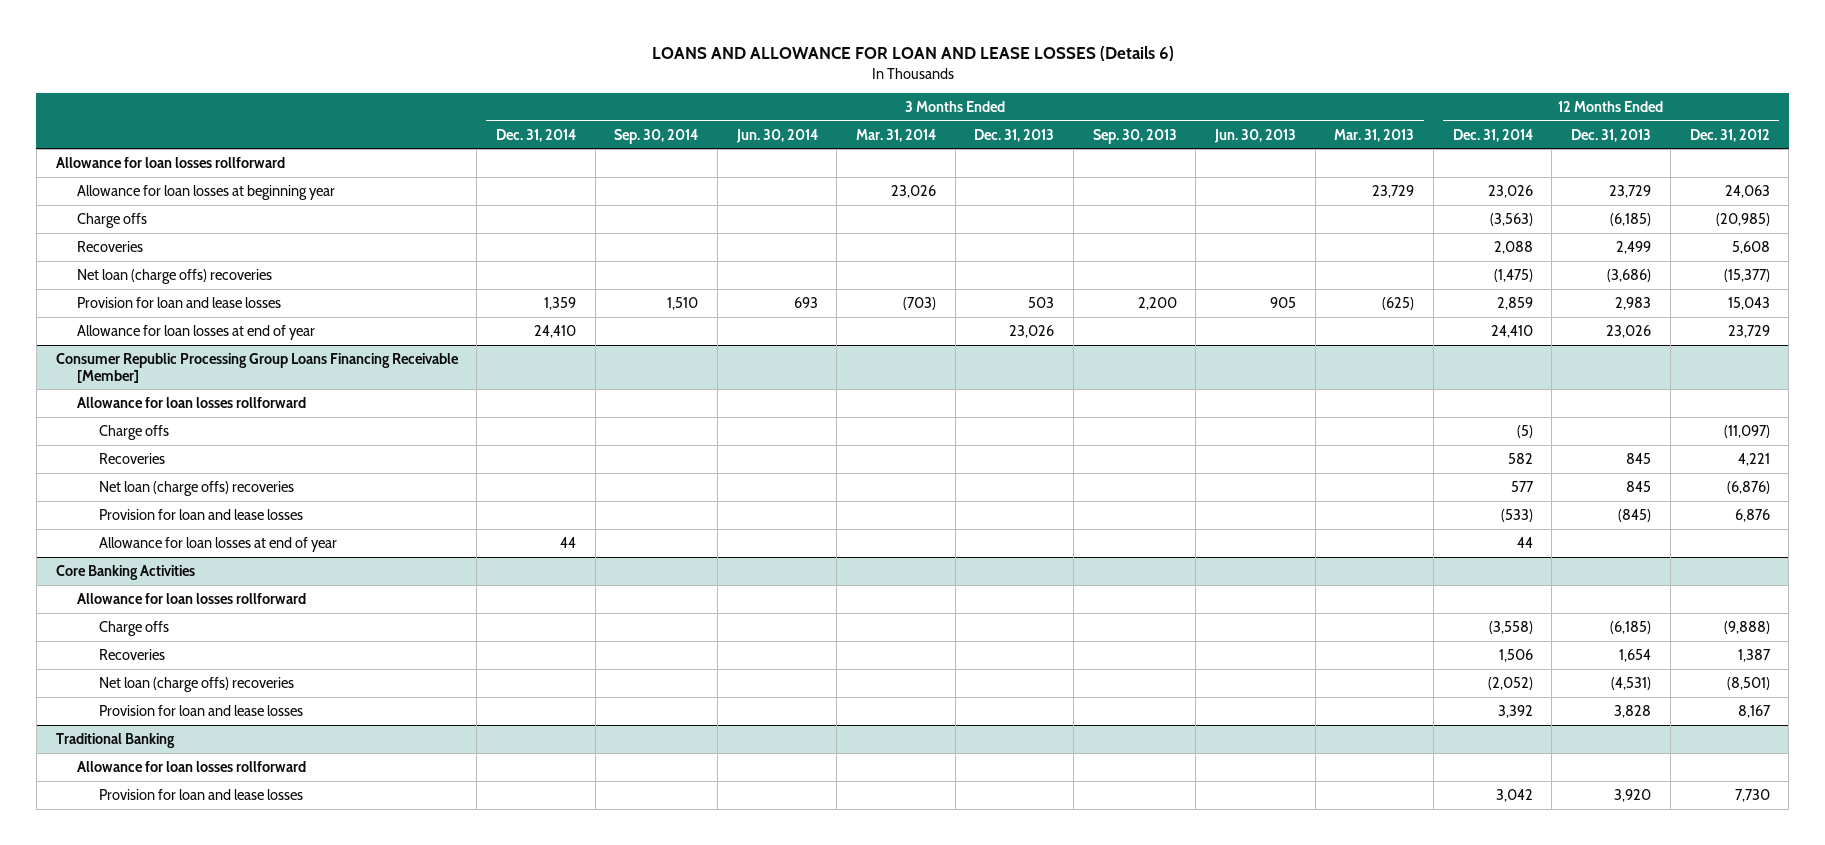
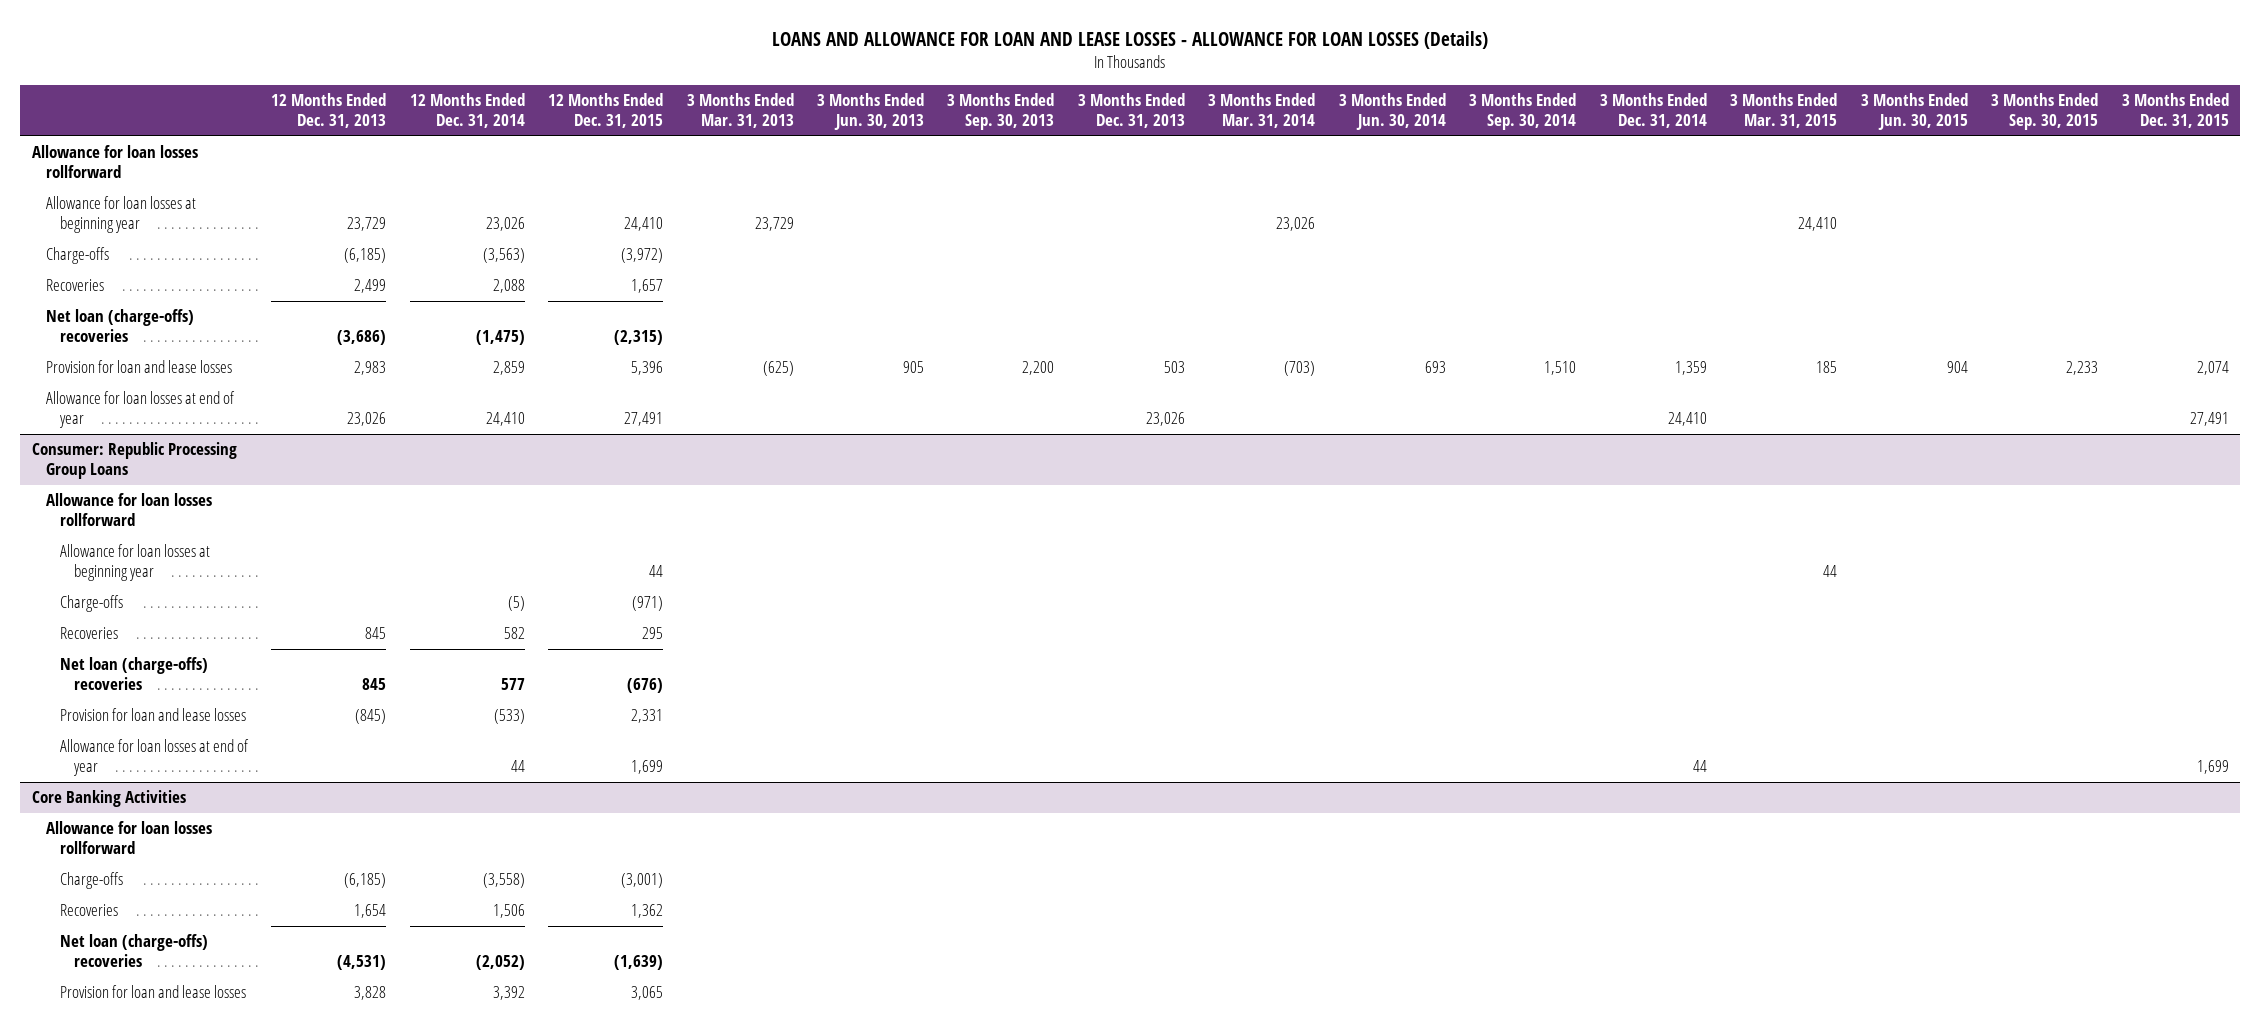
- LOANS AND ALLOWANCE FOR LOAN AND LEASE LOSSES (Details 6)
+ LOANS AND ALLOWANCE FOR LOAN AND LEASE LOSSES - ALLOWANCE FOR LOAN LOSSES (Details)
- | 3 Months Ended Dec. 31, 2014 | 3 Months Ended Sep. 30, 2014 | 3 Months Ended Jun. 30, 2014 | 3 Months Ended Mar. 31, 2014 | 3 Months Ended Dec. 31, 2013 | 3 Months Ended Sep. 30, 2013 | 3 Months Ended Jun. 30, 2013 | 3 Months Ended Mar. 31, 2013 | 12 Months Ended Dec. 31, 2014 | 12 Months Ended Dec. 31, 2013 | 12 Months Ended Dec. 31, 2012
+ | 12 Months Ended Dec. 31, 2013 | 12 Months Ended Dec. 31, 2014 | 12 Months Ended Dec. 31, 2015 | 3 Months Ended Mar. 31, 2013 | 3 Months Ended Jun. 30, 2013 | 3 Months Ended Sep. 30, 2013 | 3 Months Ended Dec. 31, 2013 | 3 Months Ended Mar. 31, 2014 | 3 Months Ended Jun. 30, 2014 | 3 Months Ended Sep. 30, 2014 | 3 Months Ended Dec. 31, 2014 | 3 Months Ended Mar. 31, 2015 | 3 Months Ended Jun. 30, 2015 | 3 Months Ended Sep. 30, 2015 | 3 Months Ended Dec. 31, 2015
- Charge offs | | | | | | | | | (3,563) | (6,185) | (20,985)
+ Charge-offs | (6,185) | (3,563) | (3,972) | | | | | | | | | | | |
- Net loan (charge offs) recoveries | | | | | | | | | (1,475) | (3,686) | (15,377)
+ Net loan (charge-offs) recoveries | (3,686) | (1,475) | (2,315) | | | | | | | | | | | |
- Consumer Republic Processing Group Loans Financing Receivable [Member]
+ Consumer: Republic Processing Group Loans
- Charge offs | | | | | | | | | (5) | | (11,097)
+ Allowance for loan losses at beginning year | | | 44 | | | | | | | | | 44 | | |
+ Charge-offs | | (5) | (971) | | | | | | | | | | | |
- Net loan (charge offs) recoveries | | | | | | | | | 577 | 845 | (6,876)
+ Net loan (charge-offs) recoveries | 845 | 577 | (676) | | | | | | | | | | | |
@ Core Banking Activities
- Charge offs | | | | | | | | | (3,558) | (6,185) | (9,888)
+ Charge-offs | (6,185) | (3,558) | (3,001) | | | | | | | | | | | |
- Net loan (charge offs) recoveries | | | | | | | | | (2,052) | (4,531) | (8,501)
+ Net loan (charge-offs) recoveries | (4,531) | (2,052) | (1,639) | | | | | | | | | | | |
- Traditional Banking
- Allowance for loan losses rollforward
- Provision for loan and lease losses | | | | | | | | | 3,042 | 3,920 | 7,730

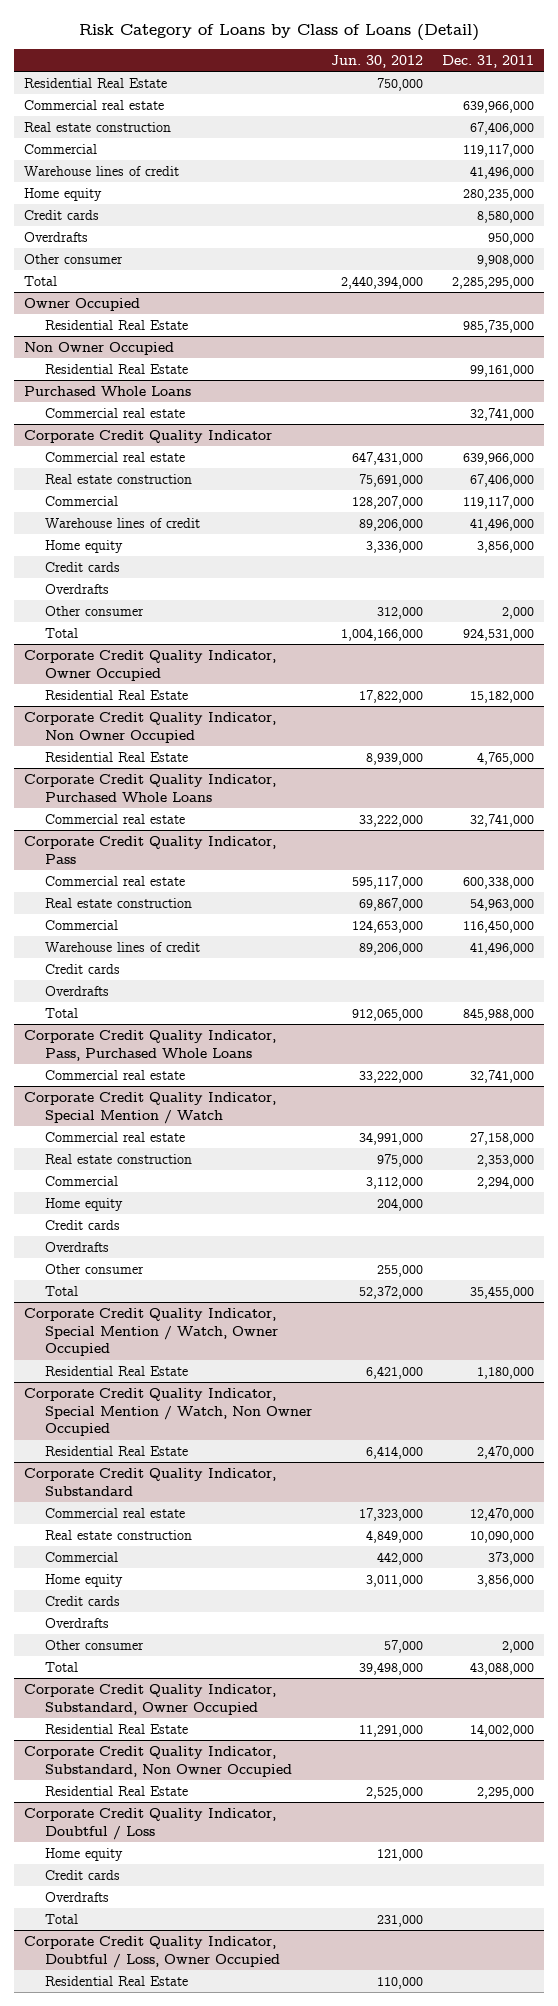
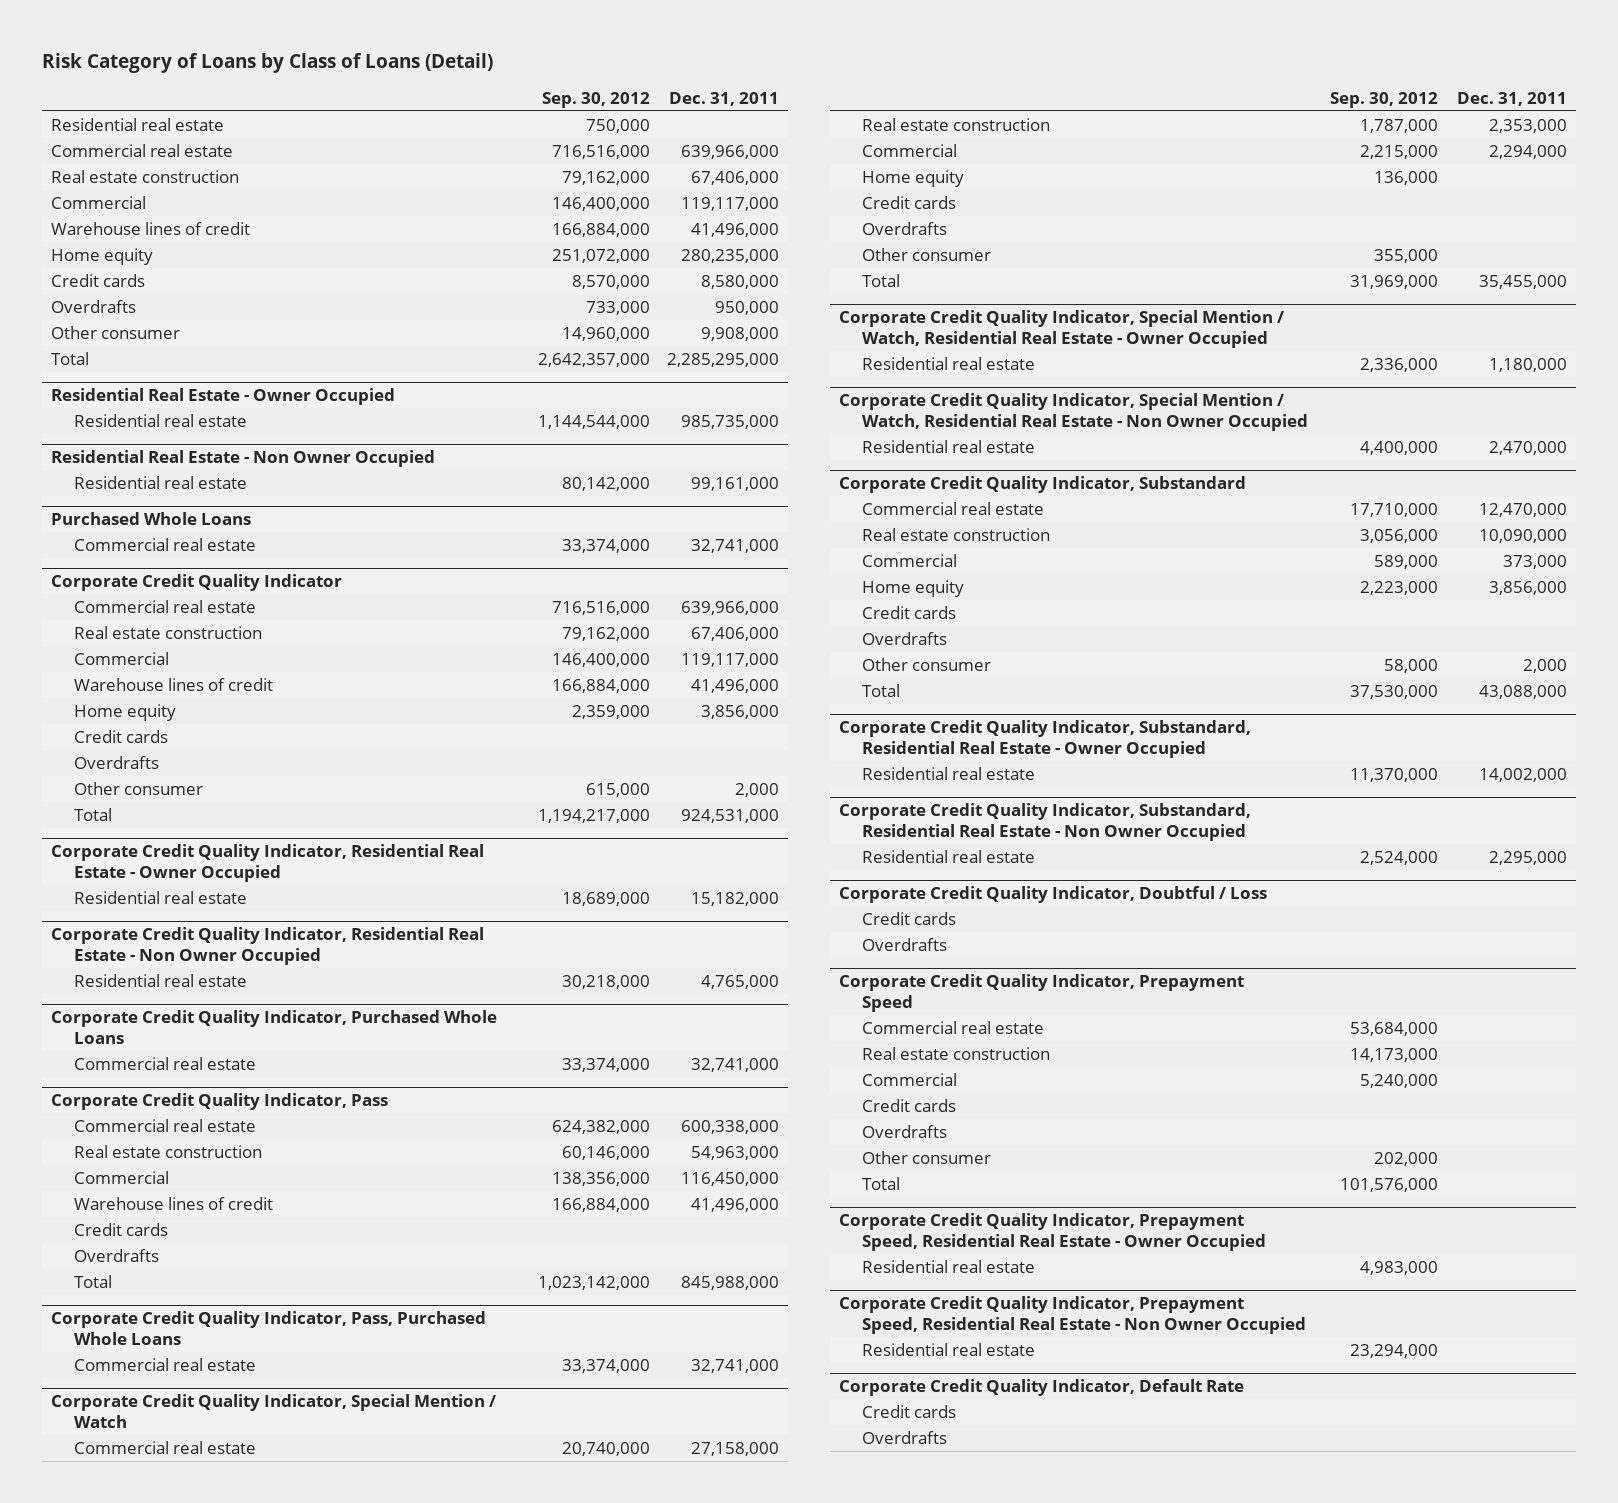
- | Jun. 30, 2012 | Dec. 31, 2011
+ | Sep. 30, 2012 | Dec. 31, 2011
- Residential Real Estate | 750,000 |
+ Residential real estate | 750,000 |
- Owner Occupied
- Residential Real Estate | | 985,735,000
- Non Owner Occupied
- Residential Real Estate | | 99,161,000
+ Residential Real Estate - Owner Occupied
+ Residential real estate | 1,144,544,000 | 985,735,000
+ Residential Real Estate - Non Owner Occupied
+ Residential real estate | 80,142,000 | 99,161,000
- Corporate Credit Quality Indicator, Owner Occupied
- Residential Real Estate | 17,822,000 | 15,182,000
- Corporate Credit Quality Indicator, Non Owner Occupied
- Residential Real Estate | 8,939,000 | 4,765,000
+ Corporate Credit Quality Indicator, Residential Real Estate - Owner Occupied
+ Residential real estate | 18,689,000 | 15,182,000
+ Corporate Credit Quality Indicator, Residential Real Estate - Non Owner Occupied
+ Residential real estate | 30,218,000 | 4,765,000
- Corporate Credit Quality Indicator, Special Mention / Watch, Owner Occupied
- Residential Real Estate | 6,421,000 | 1,180,000
- Corporate Credit Quality Indicator, Special Mention / Watch, Non Owner Occupied
- Residential Real Estate | 6,414,000 | 2,470,000
+ Corporate Credit Quality Indicator, Special Mention / Watch, Residential Real Estate - Owner Occupied
+ Residential real estate | 2,336,000 | 1,180,000
+ Corporate Credit Quality Indicator, Special Mention / Watch, Residential Real Estate - Non Owner Occupied
+ Residential real estate | 4,400,000 | 2,470,000
- Corporate Credit Quality Indicator, Substandard, Owner Occupied
- Residential Real Estate | 11,291,000 | 14,002,000
- Corporate Credit Quality Indicator, Substandard, Non Owner Occupied
- Residential Real Estate | 2,525,000 | 2,295,000
+ Corporate Credit Quality Indicator, Substandard, Residential Real Estate - Owner Occupied
+ Residential real estate | 11,370,000 | 14,002,000
+ Corporate Credit Quality Indicator, Substandard, Residential Real Estate - Non Owner Occupied
+ Residential real estate | 2,524,000 | 2,295,000
@ Corporate Credit Quality Indicator, Doubtful / Loss
- Home equity | 121,000 |
+ Corporate Credit Quality Indicator, Prepayment Speed
+ Commercial real estate | 53,684,000 |
+ Real estate construction | 14,173,000 |
+ Commercial | 5,240,000 |
+ Credit cards
+ Overdrafts
+ Other consumer | 202,000 |
- Corporate Credit Quality Indicator, Doubtful / Loss, Owner Occupied
- Residential Real Estate | 110,000 |
+ Corporate Credit Quality Indicator, Prepayment Speed, Residential Real Estate - Owner Occupied
+ Residential real estate | 4,983,000 |
+ Corporate Credit Quality Indicator, Prepayment Speed, Residential Real Estate - Non Owner Occupied
+ Residential real estate | 23,294,000 |
+ Corporate Credit Quality Indicator, Default Rate
+ Credit cards
+ Overdrafts

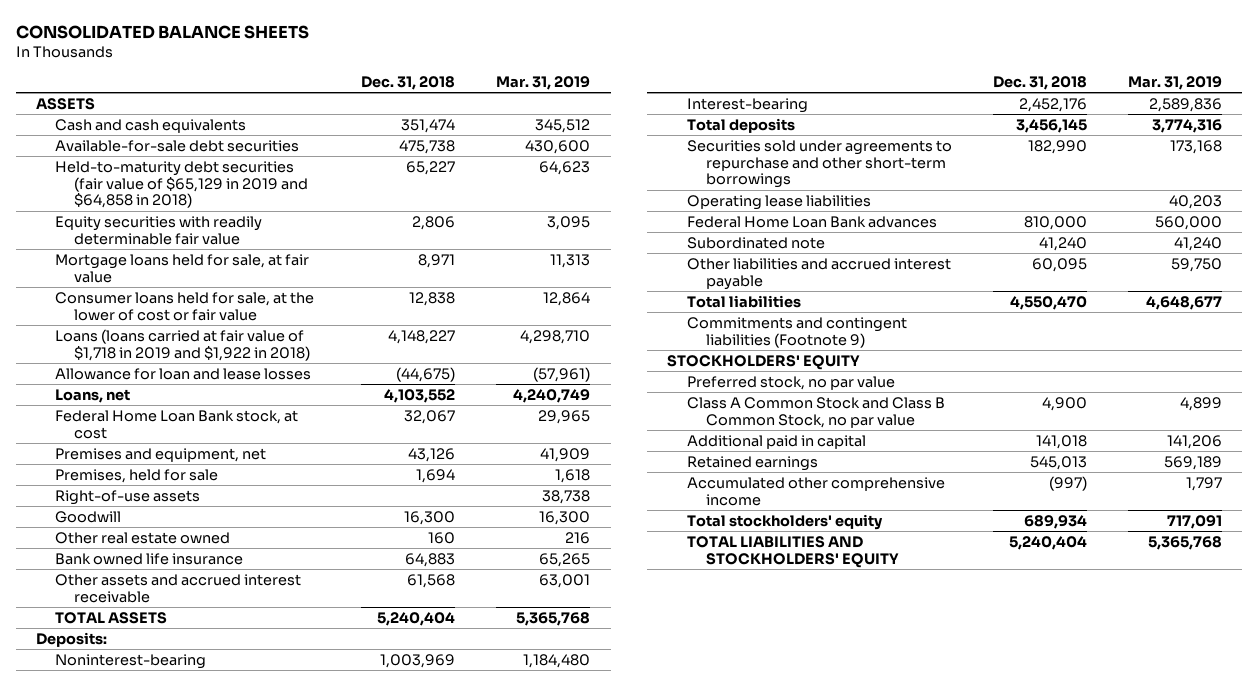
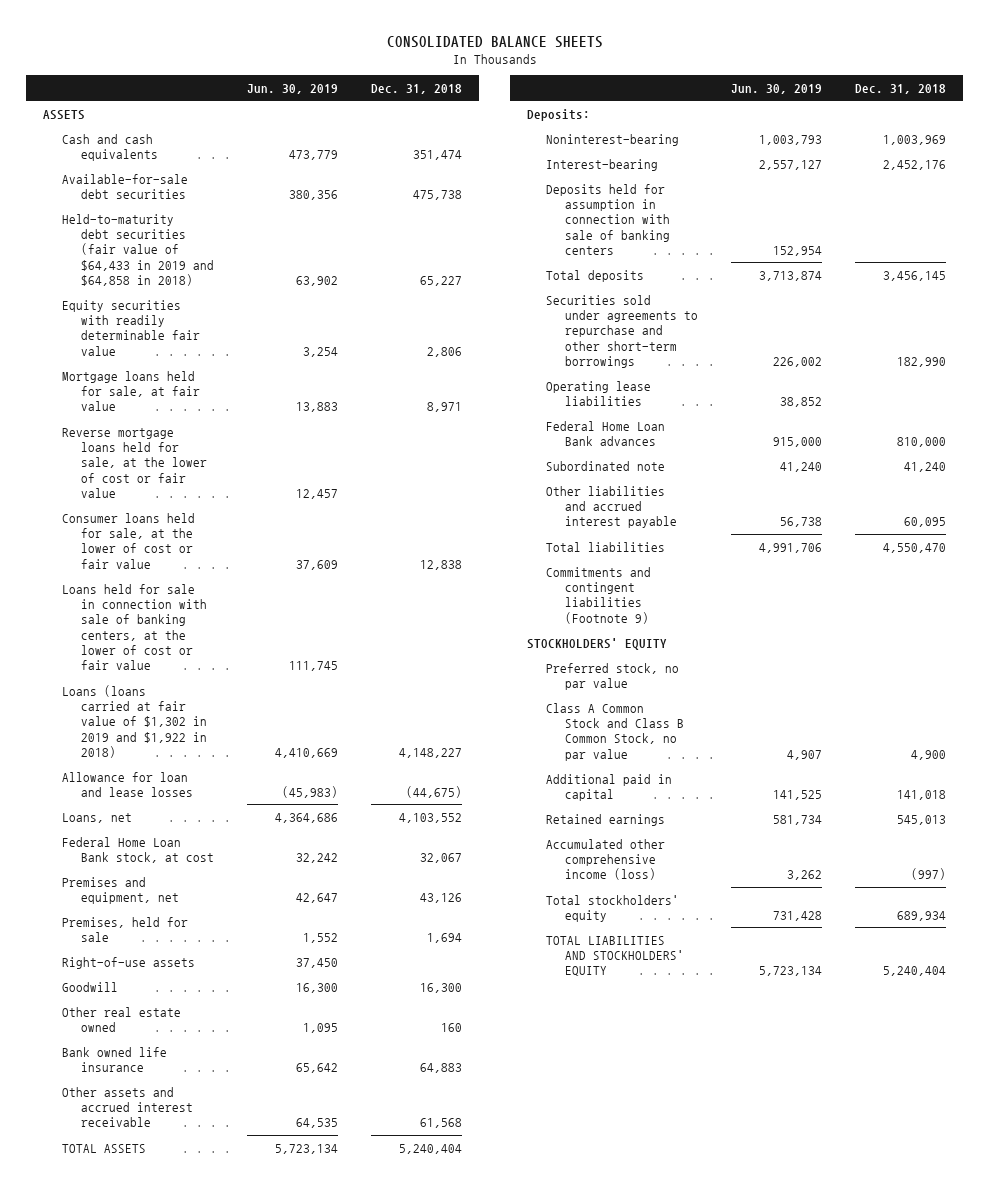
- | Dec. 31, 2018 | Mar. 31, 2019
+ | Jun. 30, 2019 | Dec. 31, 2018
- Held-to-maturity debt securities (fair value of $65,129 in 2019 and $64,858 in 2018) | 65,227 | 64,623
+ Held-to-maturity debt securities (fair value of $64,433 in 2019 and $64,858 in 2018) | 63,902 | 65,227
+ Reverse mortgage loans held for sale, at the lower of cost or fair value | 12,457 |
- Loans (loans carried at fair value of $1,718 in 2019 and $1,922 in 2018) | 4,148,227 | 4,298,710
+ Loans held for sale in connection with sale of banking centers, at the lower of cost or fair value | 111,745 |
+ Loans (loans carried at fair value of $1,302 in 2019 and $1,922 in 2018) | 4,410,669 | 4,148,227
+ Deposits held for assumption in connection with sale of banking centers | 152,954 |
- Accumulated other comprehensive income | (997) | 1,797
+ Accumulated other comprehensive income (loss) | 3,262 | (997)

